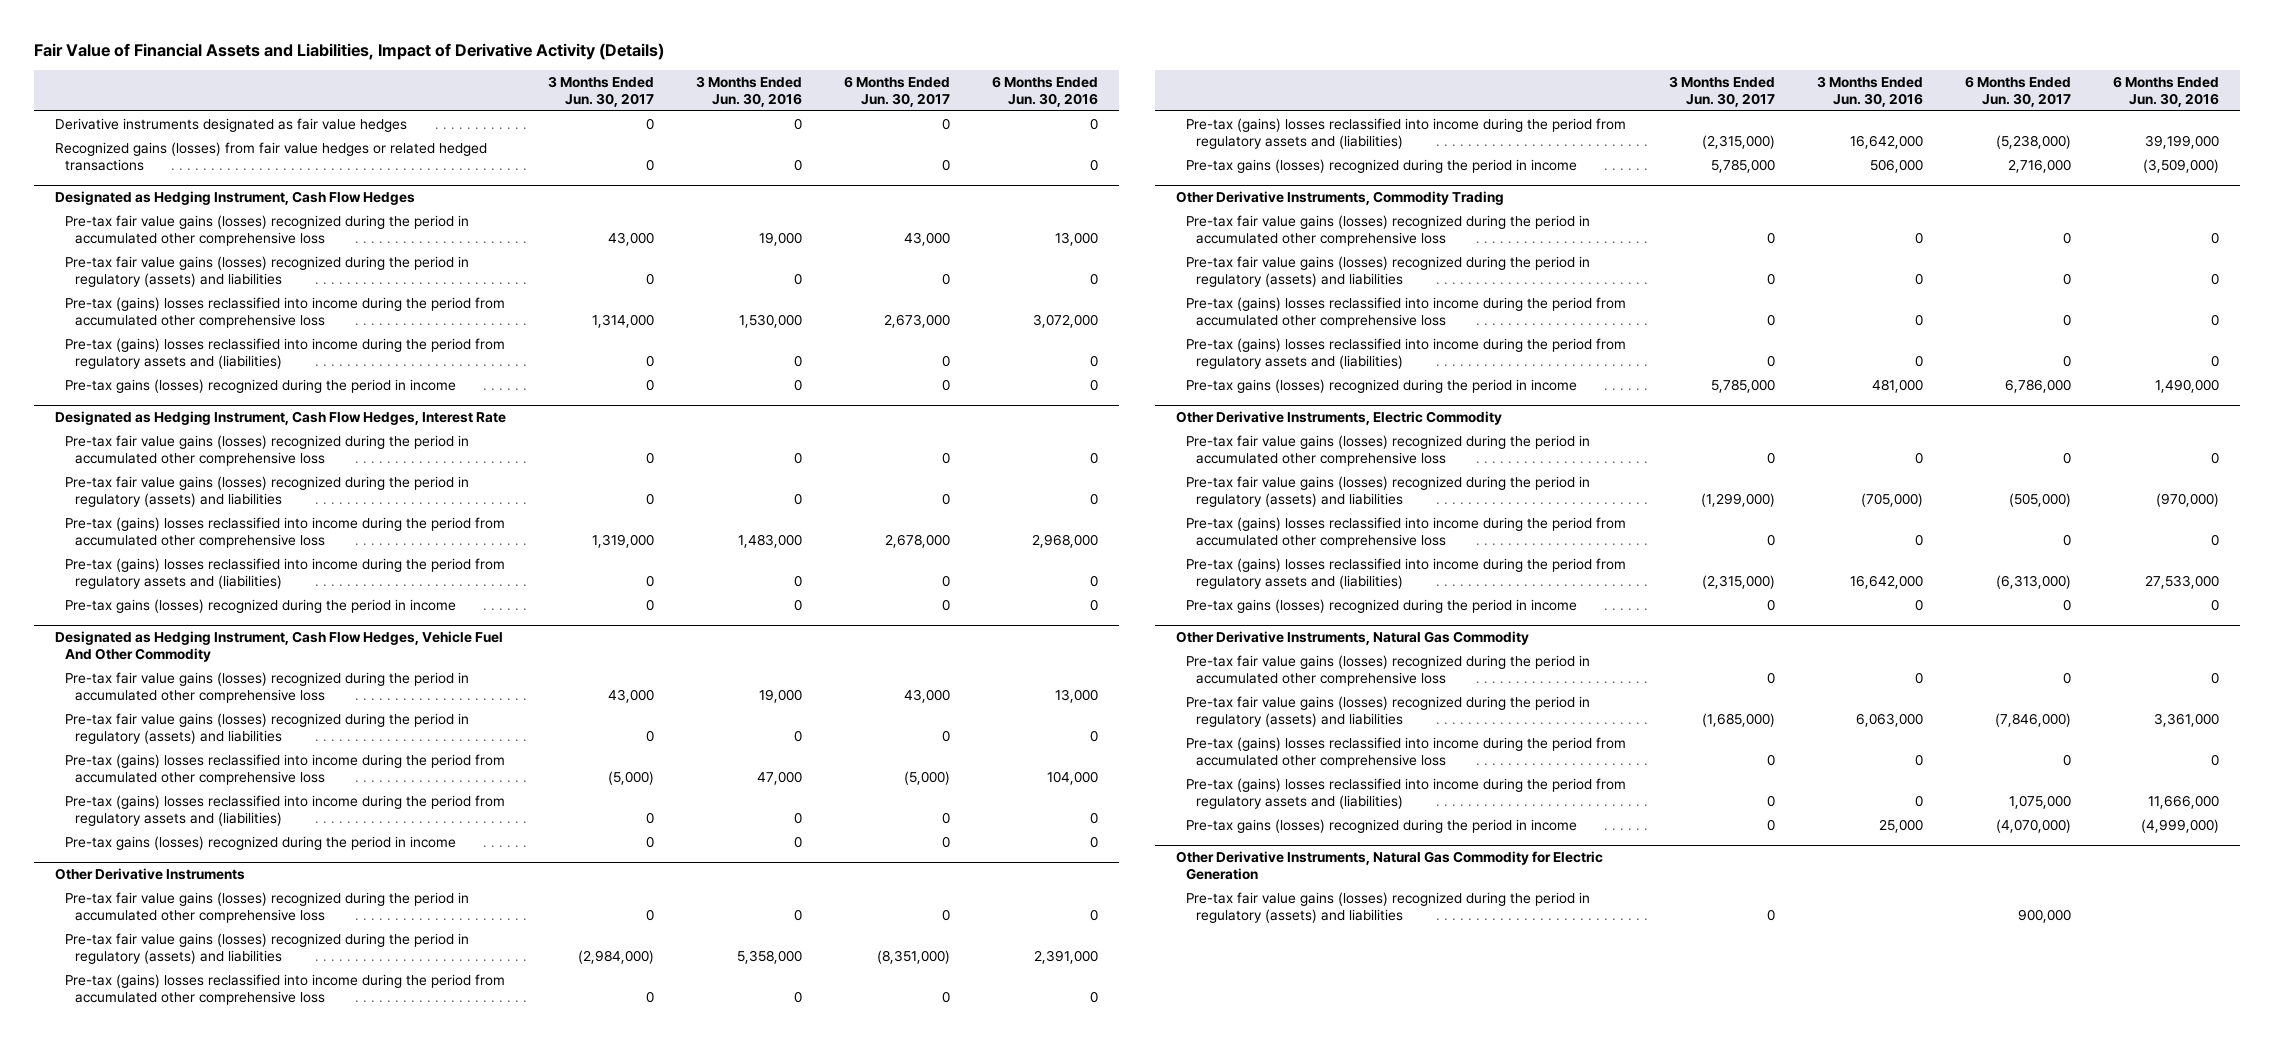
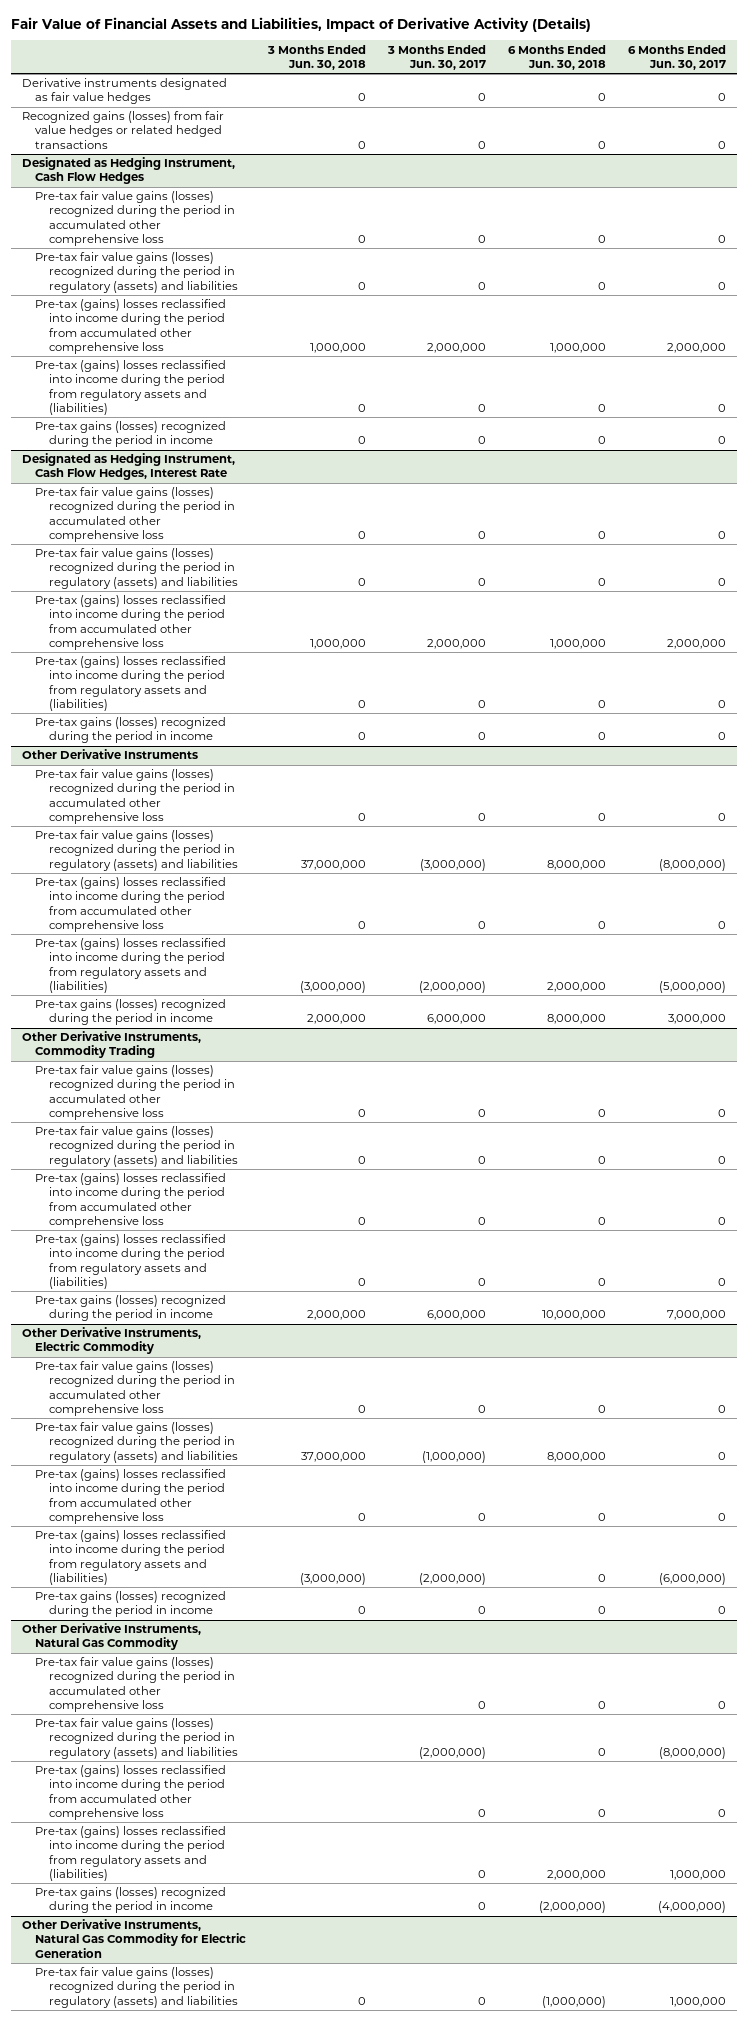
- | 3 Months Ended Jun. 30, 2017 | 3 Months Ended Jun. 30, 2016 | 6 Months Ended Jun. 30, 2017 | 6 Months Ended Jun. 30, 2016
+ | 3 Months Ended Jun. 30, 2018 | 3 Months Ended Jun. 30, 2017 | 6 Months Ended Jun. 30, 2018 | 6 Months Ended Jun. 30, 2017
@ Designated as Hedging Instrument, Cash Flow Hedges
- Pre-tax fair value gains (losses) recognized during the period in accumulated other comprehensive loss | 43,000 | 19,000 | 43,000 | 13,000
+ Pre-tax fair value gains (losses) recognized during the period in accumulated other comprehensive loss | 0 | 0 | 0 | 0
- Pre-tax (gains) losses reclassified into income during the period from accumulated other comprehensive loss | 1,314,000 | 1,530,000 | 2,673,000 | 3,072,000
+ Pre-tax (gains) losses reclassified into income during the period from accumulated other comprehensive loss | 1,000,000 | 2,000,000 | 1,000,000 | 2,000,000
@ Designated as Hedging Instrument, Cash Flow Hedges, Interest Rate
- Pre-tax (gains) losses reclassified into income during the period from accumulated other comprehensive loss | 1,319,000 | 1,483,000 | 2,678,000 | 2,968,000
- Pre-tax (gains) losses reclassified into income during the period from regulatory assets and (liabilities) | 0 | 0 | 0 | 0
- Pre-tax gains (losses) recognized during the period in income | 0 | 0 | 0 | 0
- Designated as Hedging Instrument, Cash Flow Hedges, Vehicle Fuel And Other Commodity
- Pre-tax fair value gains (losses) recognized during the period in accumulated other comprehensive loss | 43,000 | 19,000 | 43,000 | 13,000
- Pre-tax fair value gains (losses) recognized during the period in regulatory (assets) and liabilities | 0 | 0 | 0 | 0
- Pre-tax (gains) losses reclassified into income during the period from accumulated other comprehensive loss | (5,000) | 47,000 | (5,000) | 104,000
@ Designated as Hedging Instrument, Cash Flow Hedges, Interest Rate
+ Pre-tax (gains) losses reclassified into income during the period from accumulated other comprehensive loss | 1,000,000 | 2,000,000 | 1,000,000 | 2,000,000
@ Other Derivative Instruments
- Pre-tax fair value gains (losses) recognized during the period in regulatory (assets) and liabilities | (2,984,000) | 5,358,000 | (8,351,000) | 2,391,000
+ Pre-tax fair value gains (losses) recognized during the period in regulatory (assets) and liabilities | 37,000,000 | (3,000,000) | 8,000,000 | (8,000,000)
- Pre-tax (gains) losses reclassified into income during the period from regulatory assets and (liabilities) | (2,315,000) | 16,642,000 | (5,238,000) | 39,199,000
- Pre-tax gains (losses) recognized during the period in income | 5,785,000 | 506,000 | 2,716,000 | (3,509,000)
+ Pre-tax (gains) losses reclassified into income during the period from regulatory assets and (liabilities) | (3,000,000) | (2,000,000) | 2,000,000 | (5,000,000)
+ Pre-tax gains (losses) recognized during the period in income | 2,000,000 | 6,000,000 | 8,000,000 | 3,000,000
@ Other Derivative Instruments, Commodity Trading
- Pre-tax gains (losses) recognized during the period in income | 5,785,000 | 481,000 | 6,786,000 | 1,490,000
+ Pre-tax gains (losses) recognized during the period in income | 2,000,000 | 6,000,000 | 10,000,000 | 7,000,000
@ Other Derivative Instruments, Electric Commodity
- Pre-tax fair value gains (losses) recognized during the period in regulatory (assets) and liabilities | (1,299,000) | (705,000) | (505,000) | (970,000)
+ Pre-tax fair value gains (losses) recognized during the period in regulatory (assets) and liabilities | 37,000,000 | (1,000,000) | 8,000,000 | 0
- Pre-tax (gains) losses reclassified into income during the period from regulatory assets and (liabilities) | (2,315,000) | 16,642,000 | (6,313,000) | 27,533,000
+ Pre-tax (gains) losses reclassified into income during the period from regulatory assets and (liabilities) | (3,000,000) | (2,000,000) | 0 | (6,000,000)
@ Other Derivative Instruments, Natural Gas Commodity
- Pre-tax fair value gains (losses) recognized during the period in regulatory (assets) and liabilities | (1,685,000) | 6,063,000 | (7,846,000) | 3,361,000
+ Pre-tax fair value gains (losses) recognized during the period in regulatory (assets) and liabilities | | (2,000,000) | 0 | (8,000,000)
- Pre-tax (gains) losses reclassified into income during the period from regulatory assets and (liabilities) | 0 | 0 | 1,075,000 | 11,666,000
- Pre-tax gains (losses) recognized during the period in income | 0 | 25,000 | (4,070,000) | (4,999,000)
+ Pre-tax (gains) losses reclassified into income during the period from regulatory assets and (liabilities) | | 0 | 2,000,000 | 1,000,000
+ Pre-tax gains (losses) recognized during the period in income | | 0 | (2,000,000) | (4,000,000)
@ Other Derivative Instruments, Natural Gas Commodity for Electric Generation
- Pre-tax fair value gains (losses) recognized during the period in regulatory (assets) and liabilities | 0 | | 900,000 |
+ Pre-tax fair value gains (losses) recognized during the period in regulatory (assets) and liabilities | 0 | 0 | (1,000,000) | 1,000,000

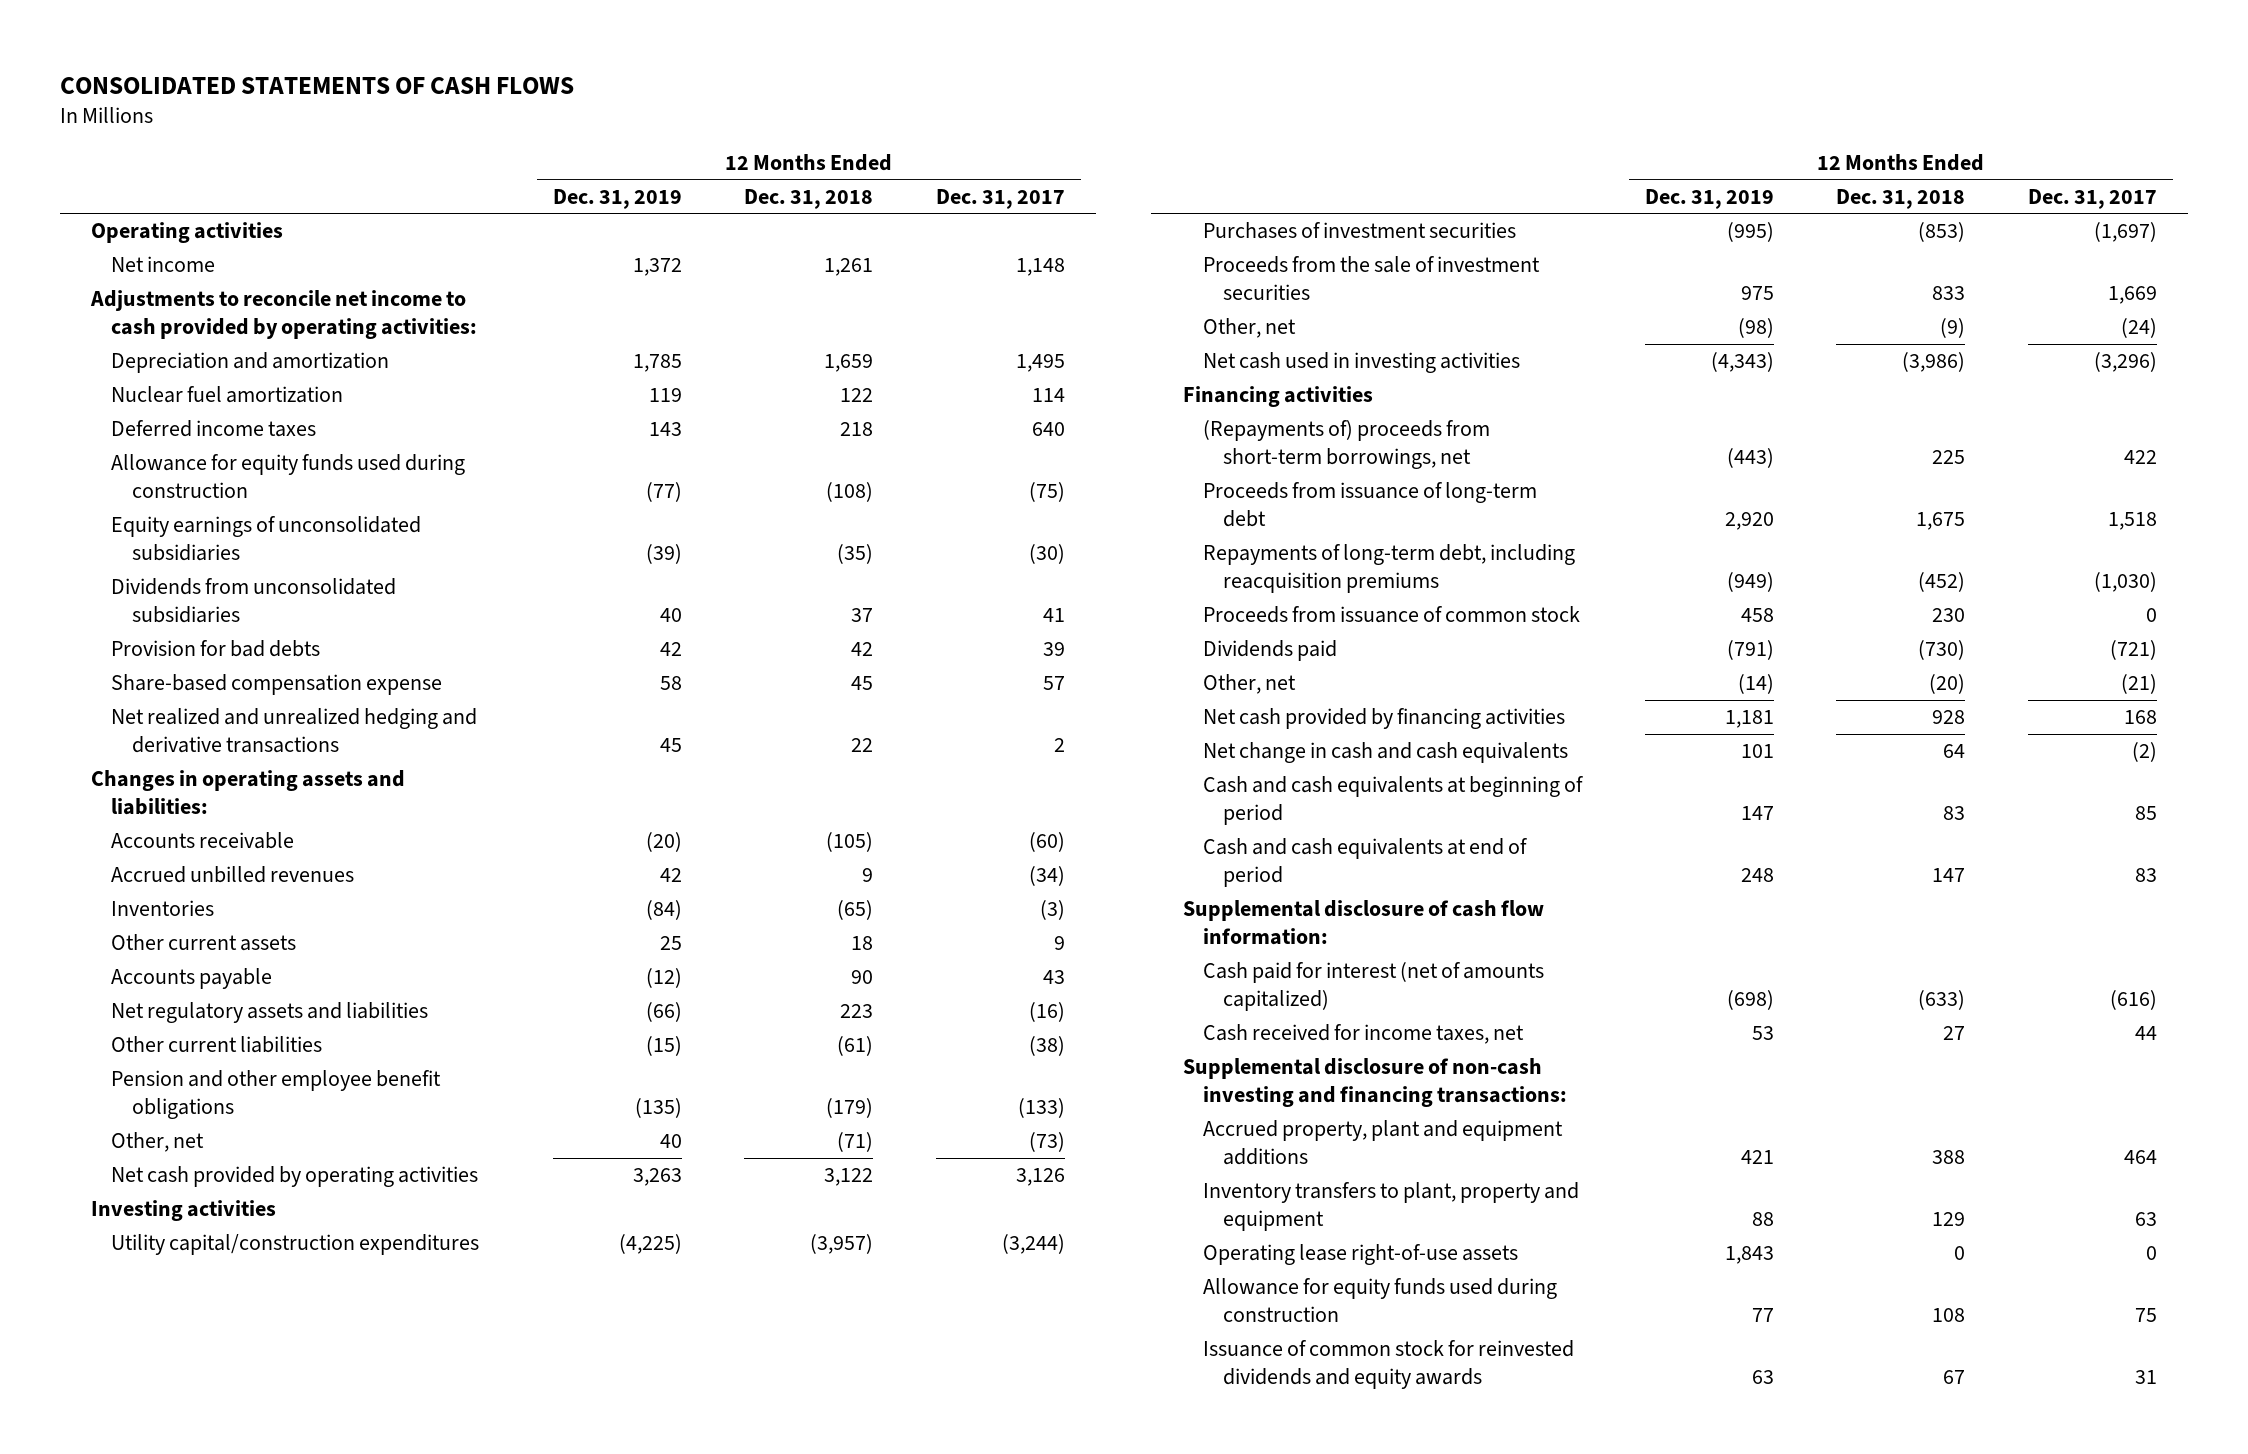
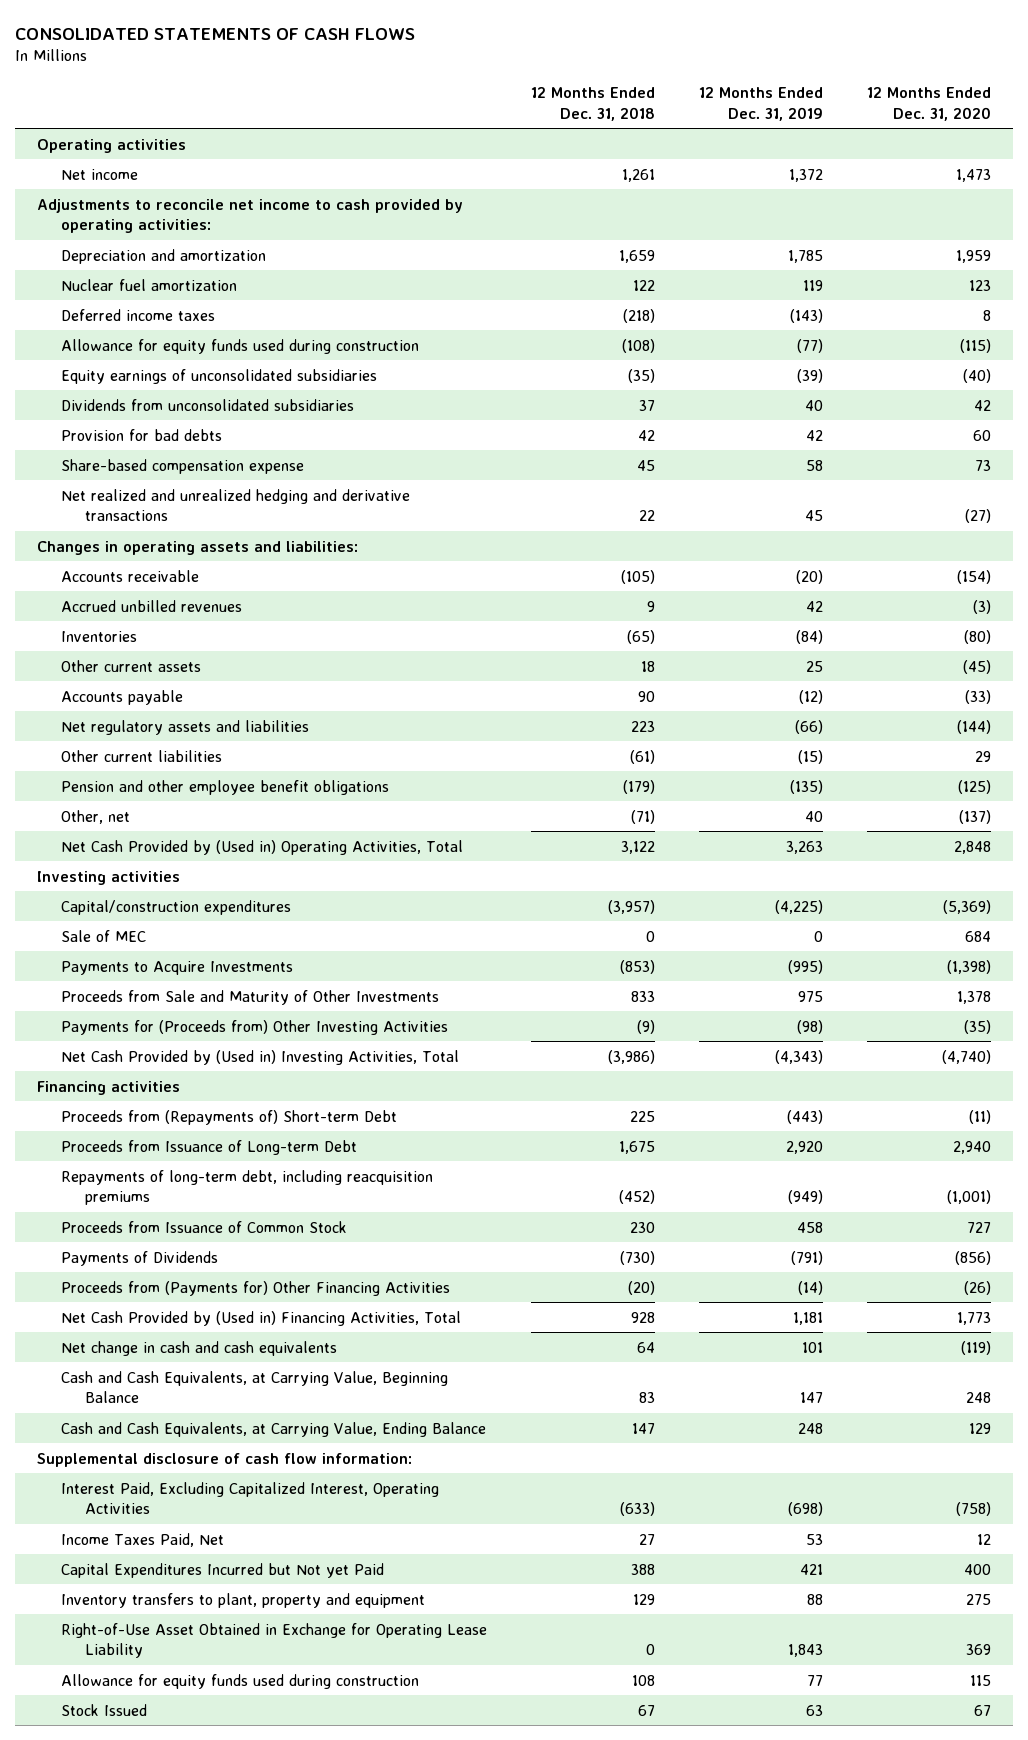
- | 12 Months Ended Dec. 31, 2019 | 12 Months Ended Dec. 31, 2018 | 12 Months Ended Dec. 31, 2017
+ | 12 Months Ended Dec. 31, 2018 | 12 Months Ended Dec. 31, 2019 | 12 Months Ended Dec. 31, 2020
- Deferred income taxes | 143 | 218 | 640
+ Deferred income taxes | (218) | (143) | 8
- Net cash provided by operating activities | 3,263 | 3,122 | 3,126
+ Net Cash Provided by (Used in) Operating Activities, Total | 3,122 | 3,263 | 2,848
- Utility capital/construction expenditures | (4,225) | (3,957) | (3,244)
- Purchases of investment securities | (995) | (853) | (1,697)
- Proceeds from the sale of investment securities | 975 | 833 | 1,669
- Other, net | (98) | (9) | (24)
- Net cash used in investing activities | (4,343) | (3,986) | (3,296)
+ Capital/construction expenditures | (3,957) | (4,225) | (5,369)
+ Sale of MEC | 0 | 0 | 684
+ Payments to Acquire Investments | (853) | (995) | (1,398)
+ Proceeds from Sale and Maturity of Other Investments | 833 | 975 | 1,378
+ Payments for (Proceeds from) Other Investing Activities | (9) | (98) | (35)
+ Net Cash Provided by (Used in) Investing Activities, Total | (3,986) | (4,343) | (4,740)
- (Repayments of) proceeds from short-term borrowings, net | (443) | 225 | 422
- Proceeds from issuance of long-term debt | 2,920 | 1,675 | 1,518
+ Proceeds from (Repayments of) Short-term Debt | 225 | (443) | (11)
+ Proceeds from Issuance of Long-term Debt | 1,675 | 2,920 | 2,940
- Proceeds from issuance of common stock | 458 | 230 | 0
- Dividends paid | (791) | (730) | (721)
- Other, net | (14) | (20) | (21)
- Net cash provided by financing activities | 1,181 | 928 | 168
+ Proceeds from Issuance of Common Stock | 230 | 458 | 727
+ Payments of Dividends | (730) | (791) | (856)
+ Proceeds from (Payments for) Other Financing Activities | (20) | (14) | (26)
+ Net Cash Provided by (Used in) Financing Activities, Total | 928 | 1,181 | 1,773
- Cash and cash equivalents at beginning of period | 147 | 83 | 85
- Cash and cash equivalents at end of period | 248 | 147 | 83
+ Cash and Cash Equivalents, at Carrying Value, Beginning Balance | 83 | 147 | 248
+ Cash and Cash Equivalents, at Carrying Value, Ending Balance | 147 | 248 | 129
- Cash paid for interest (net of amounts capitalized) | (698) | (633) | (616)
- Cash received for income taxes, net | 53 | 27 | 44
- Supplemental disclosure of non-cash investing and financing transactions:
- Accrued property, plant and equipment additions | 421 | 388 | 464
+ Interest Paid, Excluding Capitalized Interest, Operating Activities | (633) | (698) | (758)
+ Income Taxes Paid, Net | 27 | 53 | 12
+ Capital Expenditures Incurred but Not yet Paid | 388 | 421 | 400
- Operating lease right-of-use assets | 1,843 | 0 | 0
+ Right-of-Use Asset Obtained in Exchange for Operating Lease Liability | 0 | 1,843 | 369
- Issuance of common stock for reinvested dividends and equity awards | 63 | 67 | 31
+ Stock Issued | 67 | 63 | 67

